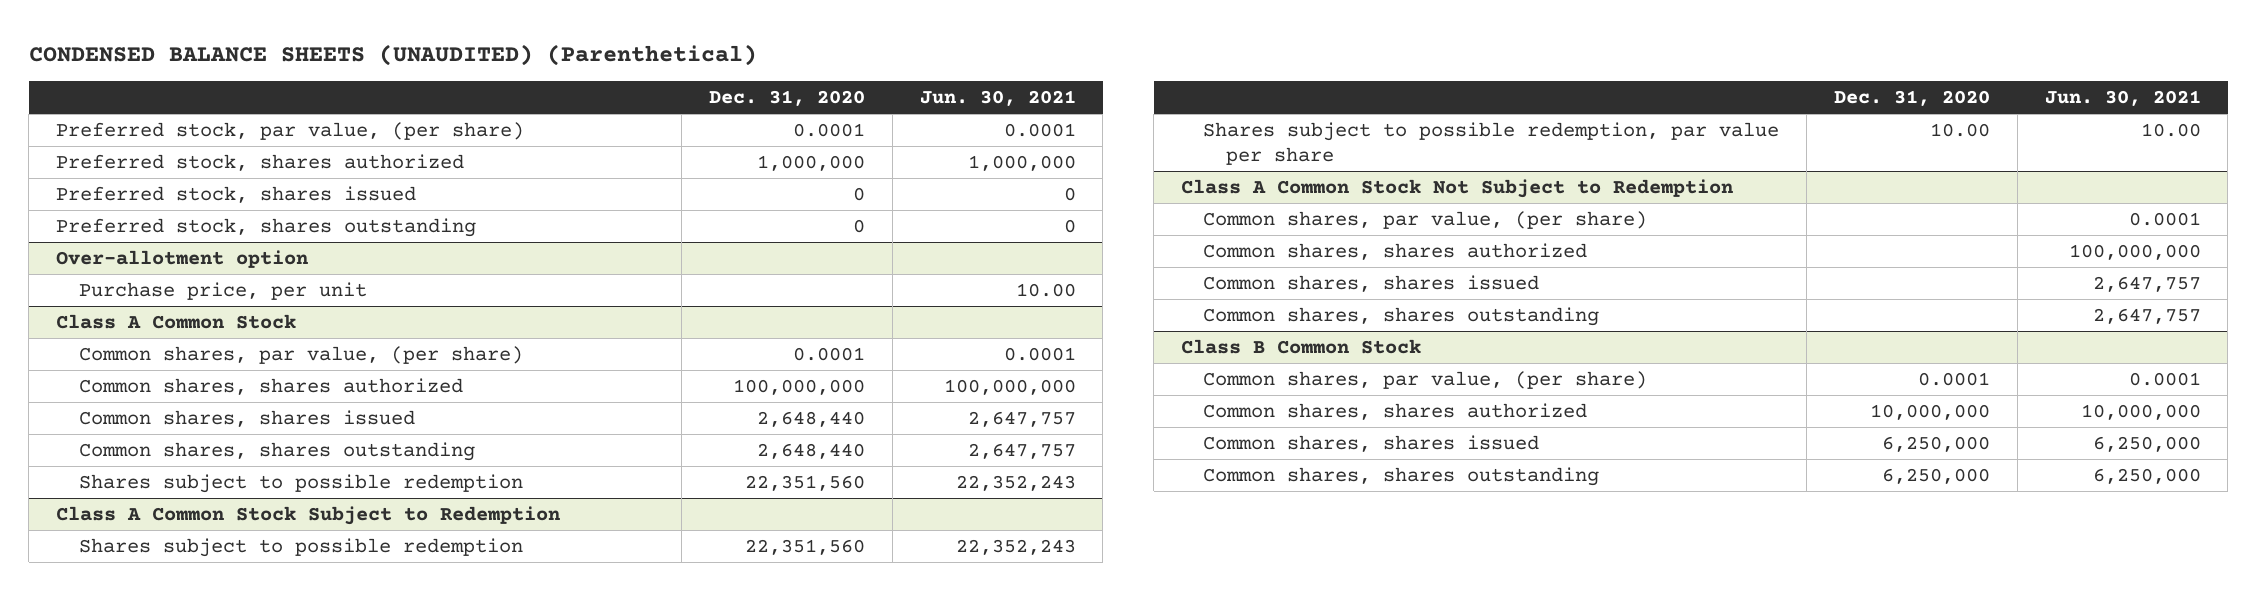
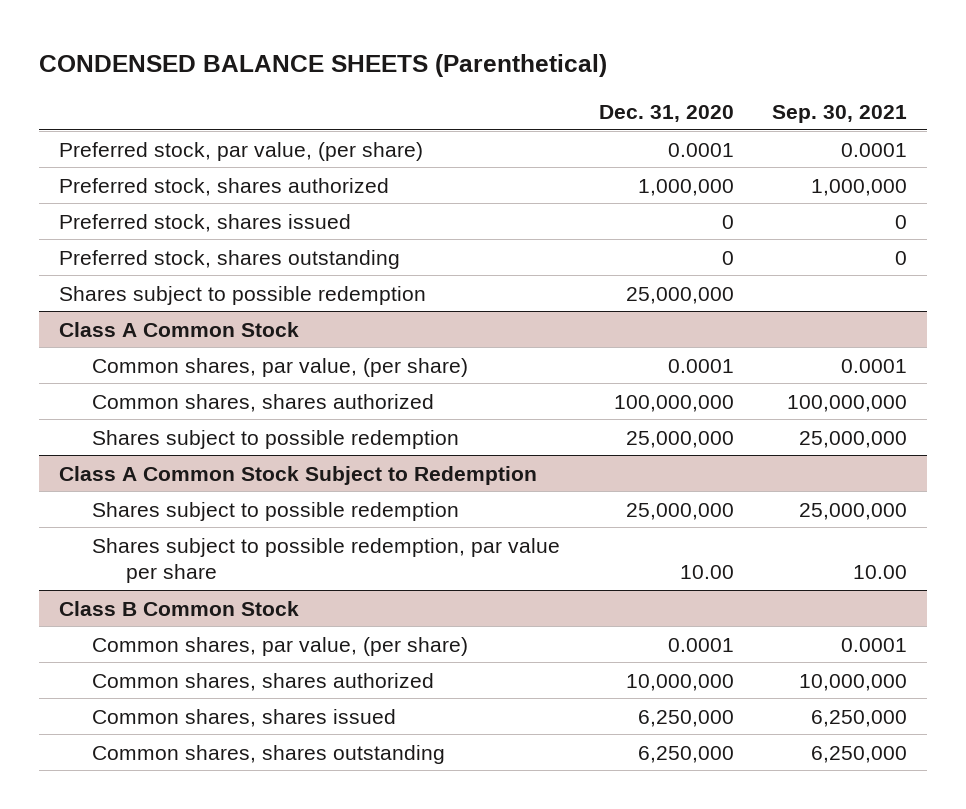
- CONDENSED BALANCE SHEETS (UNAUDITED) (Parenthetical)
+ CONDENSED BALANCE SHEETS (Parenthetical)
- | Dec. 31, 2020 | Jun. 30, 2021
+ | Dec. 31, 2020 | Sep. 30, 2021
- Over-allotment option
- Purchase price, per unit | | 10.00
+ Shares subject to possible redemption | 25,000,000 |
@ Class A Common Stock
- Common shares, shares issued | 2,648,440 | 2,647,757
- Common shares, shares outstanding | 2,648,440 | 2,647,757
- Shares subject to possible redemption | 22,351,560 | 22,352,243
+ Shares subject to possible redemption | 25,000,000 | 25,000,000
@ Class A Common Stock Subject to Redemption
- Shares subject to possible redemption | 22,351,560 | 22,352,243
+ Shares subject to possible redemption | 25,000,000 | 25,000,000
- Class A Common Stock Not Subject to Redemption
- Common shares, par value, (per share) | | 0.0001
- Common shares, shares authorized | | 100,000,000
- Common shares, shares issued | | 2,647,757
- Common shares, shares outstanding | | 2,647,757

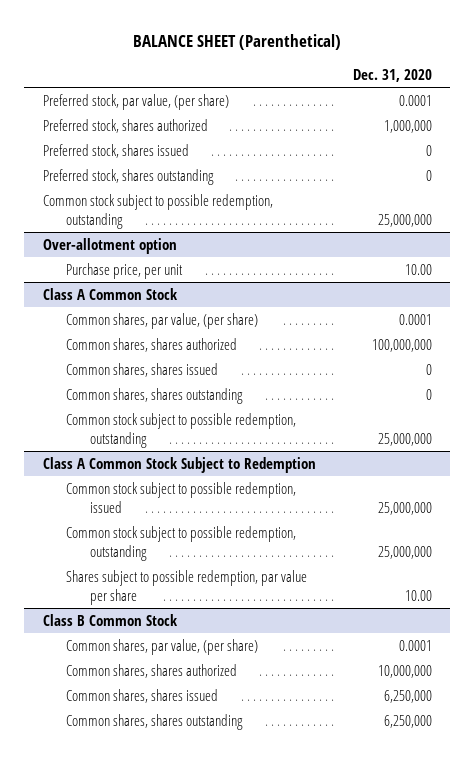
- CONDENSED BALANCE SHEETS (Parenthetical)
+ BALANCE SHEET (Parenthetical)
- | Dec. 31, 2020 | Sep. 30, 2021
+ | Dec. 31, 2020
- Shares subject to possible redemption | 25,000,000 |
+ Common stock subject to possible redemption, outstanding | 25,000,000
+ Over-allotment option
+ Purchase price, per unit | 10.00
@ Class A Common Stock
- Shares subject to possible redemption | 25,000,000 | 25,000,000
+ Common shares, shares issued | 0
+ Common shares, shares outstanding | 0
+ Common stock subject to possible redemption, outstanding | 25,000,000
@ Class A Common Stock Subject to Redemption
- Shares subject to possible redemption | 25,000,000 | 25,000,000
+ Common stock subject to possible redemption, issued | 25,000,000
+ Common stock subject to possible redemption, outstanding | 25,000,000

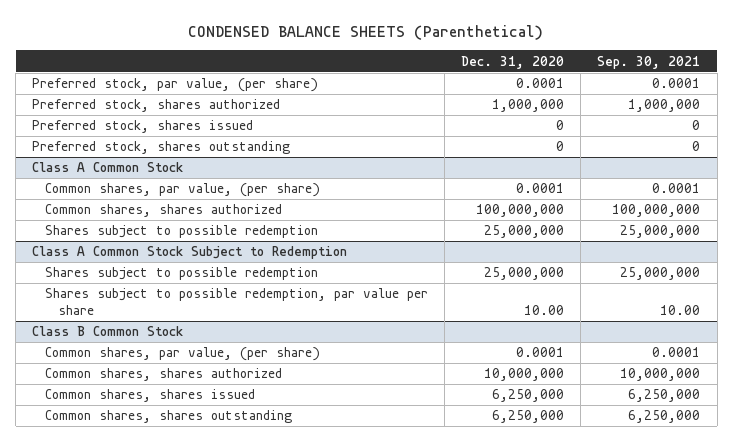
- BALANCE SHEET (Parenthetical)
+ CONDENSED BALANCE SHEETS (Parenthetical)
- | Dec. 31, 2020
+ | Dec. 31, 2020 | Sep. 30, 2021
- Common stock subject to possible redemption, outstanding | 25,000,000
- Over-allotment option
- Purchase price, per unit | 10.00
@ Class A Common Stock
- Common shares, shares issued | 0
- Common shares, shares outstanding | 0
- Common stock subject to possible redemption, outstanding | 25,000,000
+ Shares subject to possible redemption | 25,000,000 | 25,000,000
@ Class A Common Stock Subject to Redemption
- Common stock subject to possible redemption, issued | 25,000,000
- Common stock subject to possible redemption, outstanding | 25,000,000
+ Shares subject to possible redemption | 25,000,000 | 25,000,000

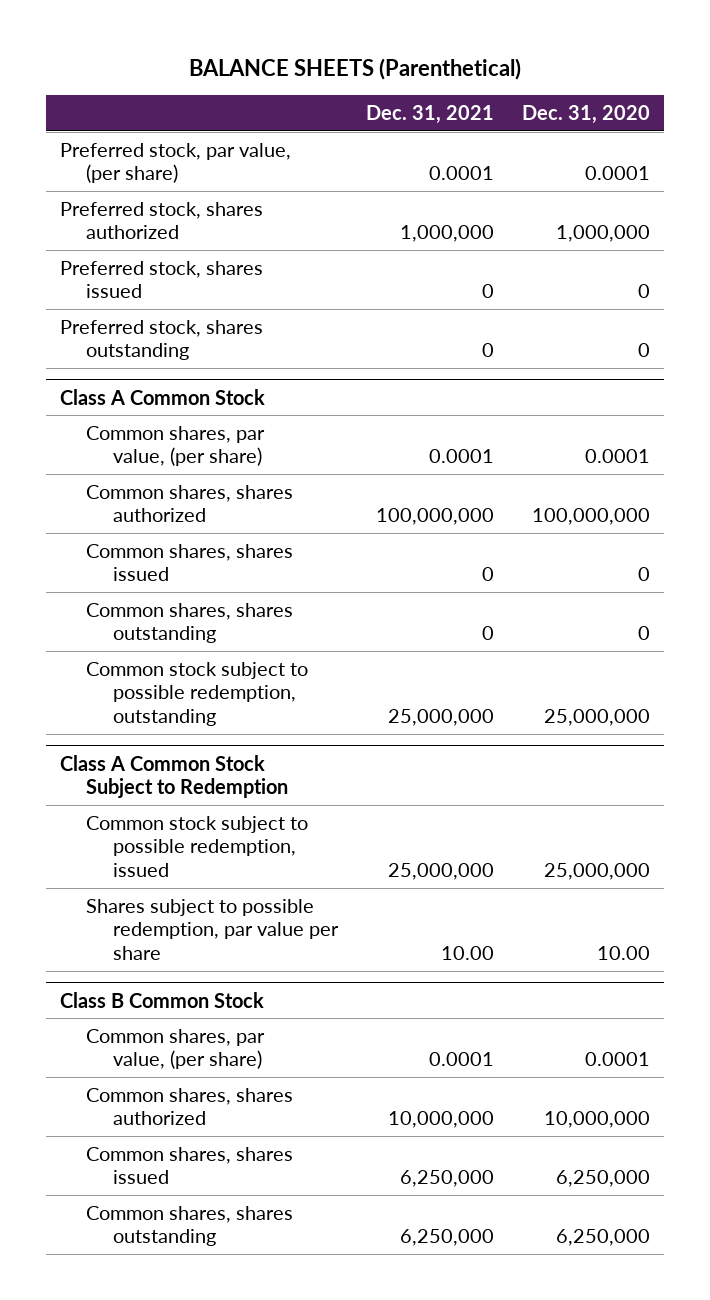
- CONDENSED BALANCE SHEETS (Parenthetical)
+ BALANCE SHEETS (Parenthetical)
- | Dec. 31, 2020 | Sep. 30, 2021
+ | Dec. 31, 2021 | Dec. 31, 2020
@ Class A Common Stock
- Shares subject to possible redemption | 25,000,000 | 25,000,000
+ Common shares, shares issued | 0 | 0
+ Common shares, shares outstanding | 0 | 0
+ Common stock subject to possible redemption, outstanding | 25,000,000 | 25,000,000
@ Class A Common Stock Subject to Redemption
- Shares subject to possible redemption | 25,000,000 | 25,000,000
+ Common stock subject to possible redemption, issued | 25,000,000 | 25,000,000

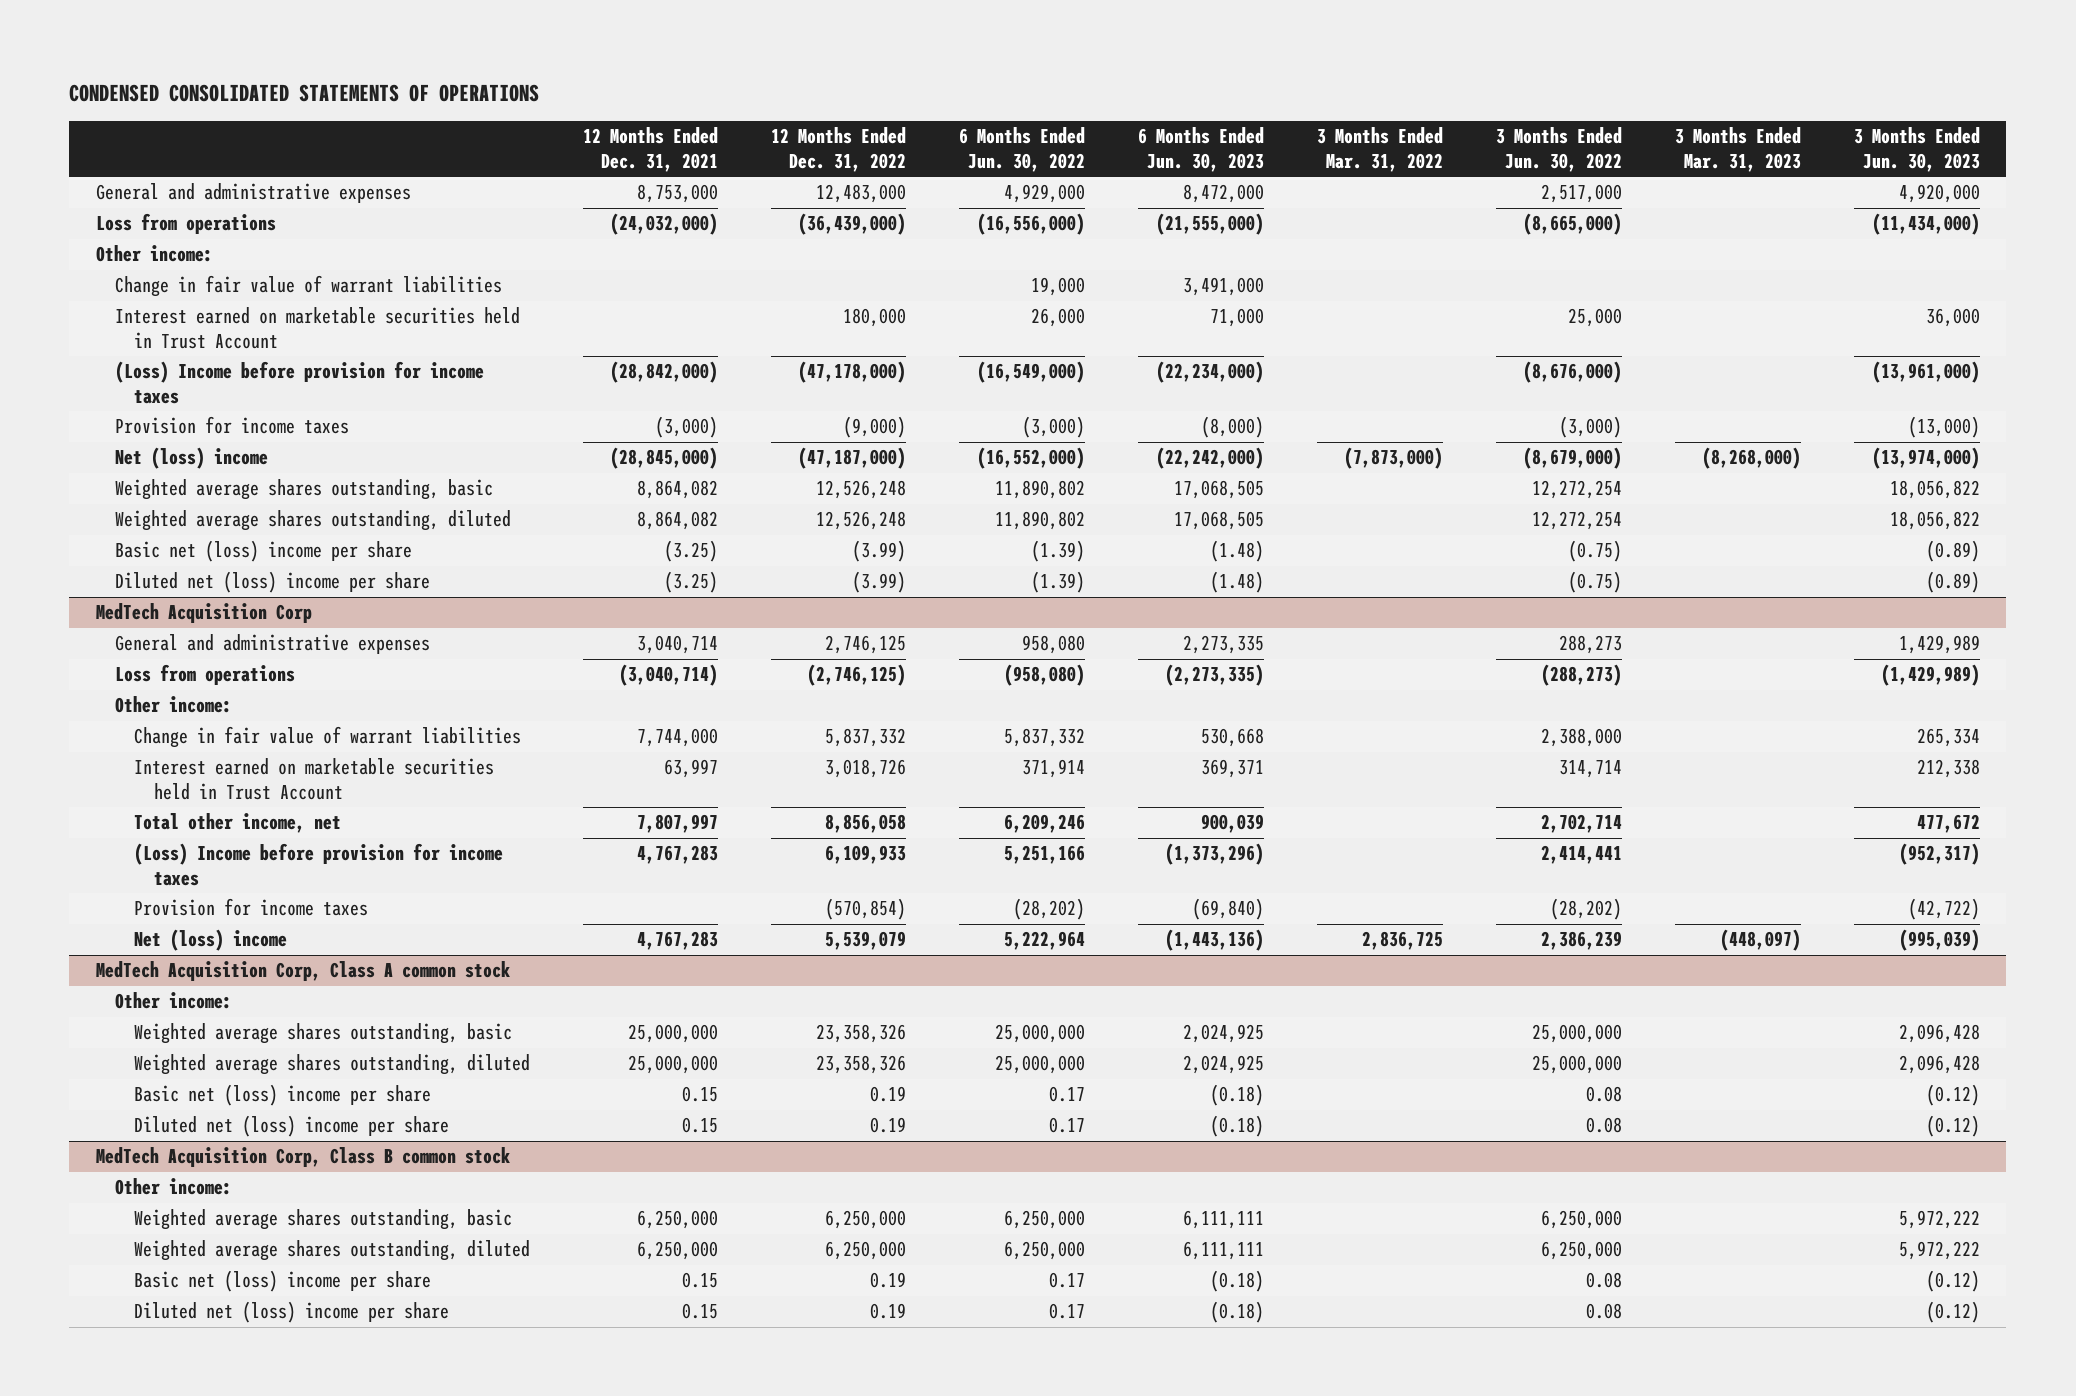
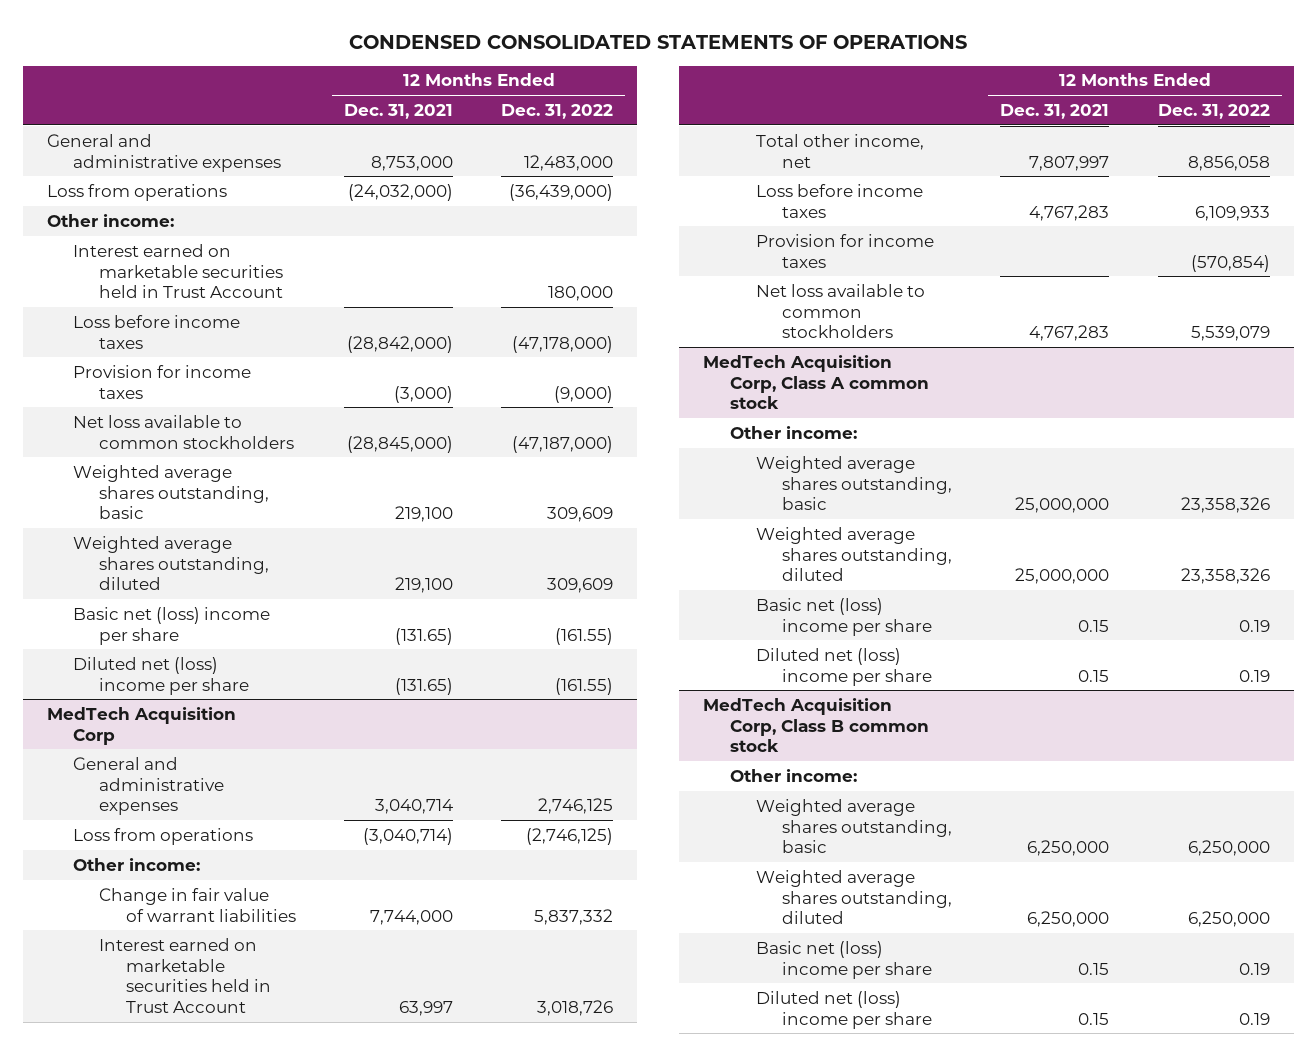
- | 12 Months Ended Dec. 31, 2021 | 12 Months Ended Dec. 31, 2022 | 6 Months Ended Jun. 30, 2022 | 6 Months Ended Jun. 30, 2023 | 3 Months Ended Mar. 31, 2022 | 3 Months Ended Jun. 30, 2022 | 3 Months Ended Mar. 31, 2023 | 3 Months Ended Jun. 30, 2023
+ | 12 Months Ended Dec. 31, 2021 | 12 Months Ended Dec. 31, 2022
- Change in fair value of warrant liabilities | | | 19,000 | 3,491,000 | | | |
- (Loss) Income before provision for income taxes | (28,842,000) | (47,178,000) | (16,549,000) | (22,234,000) | | (8,676,000) | | (13,961,000)
+ Loss before income taxes | (28,842,000) | (47,178,000)
- Net (loss) income | (28,845,000) | (47,187,000) | (16,552,000) | (22,242,000) | (7,873,000) | (8,679,000) | (8,268,000) | (13,974,000)
- Weighted average shares outstanding, basic | 8,864,082 | 12,526,248 | 11,890,802 | 17,068,505 | | 12,272,254 | | 18,056,822
- Weighted average shares outstanding, diluted | 8,864,082 | 12,526,248 | 11,890,802 | 17,068,505 | | 12,272,254 | | 18,056,822
- Basic net (loss) income per share | (3.25) | (3.99) | (1.39) | (1.48) | | (0.75) | | (0.89)
- Diluted net (loss) income per share | (3.25) | (3.99) | (1.39) | (1.48) | | (0.75) | | (0.89)
+ Net loss available to common stockholders | (28,845,000) | (47,187,000)
+ Weighted average shares outstanding, basic | 219,100 | 309,609
+ Weighted average shares outstanding, diluted | 219,100 | 309,609
+ Basic net (loss) income per share | (131.65) | (161.55)
+ Diluted net (loss) income per share | (131.65) | (161.55)
@ MedTech Acquisition Corp
- (Loss) Income before provision for income taxes | 4,767,283 | 6,109,933 | 5,251,166 | (1,373,296) | | 2,414,441 | | (952,317)
+ Loss before income taxes | 4,767,283 | 6,109,933
- Net (loss) income | 4,767,283 | 5,539,079 | 5,222,964 | (1,443,136) | 2,836,725 | 2,386,239 | (448,097) | (995,039)
+ Net loss available to common stockholders | 4,767,283 | 5,539,079

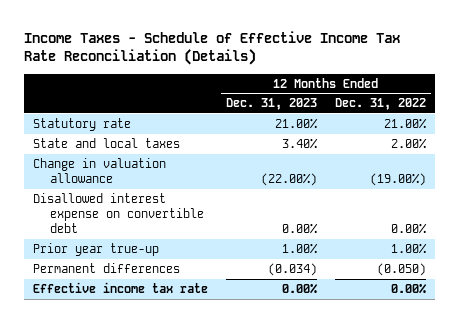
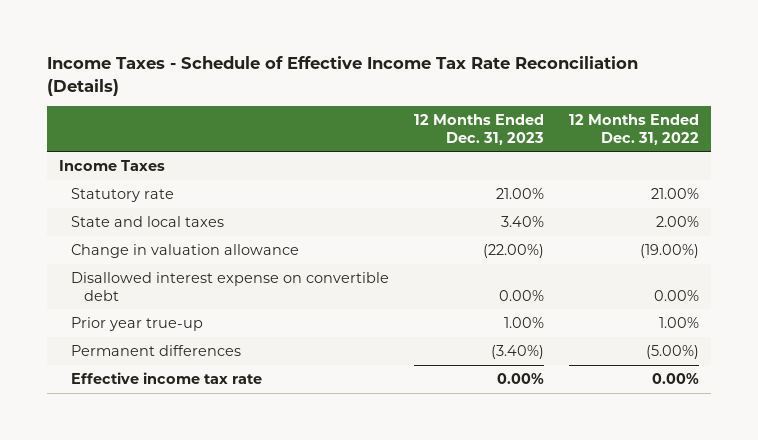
+ Income Taxes
- Permanent differences | (0.034) | (0.050)
+ Permanent differences | (3.40%) | (5.00%)

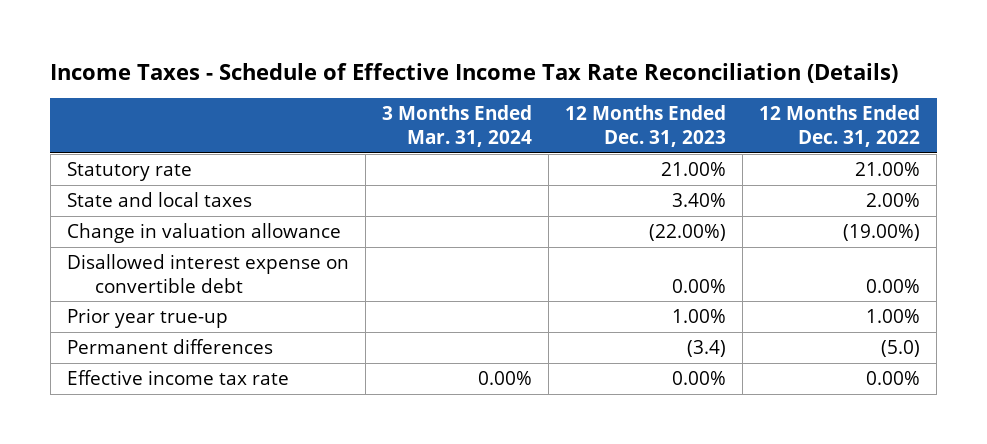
- | 12 Months Ended Dec. 31, 2023 | 12 Months Ended Dec. 31, 2022
+ | 3 Months Ended Mar. 31, 2024 | 12 Months Ended Dec. 31, 2023 | 12 Months Ended Dec. 31, 2022
- Income Taxes
- Permanent differences | (3.40%) | (5.00%)
+ Permanent differences | | (3.4) | (5.0)

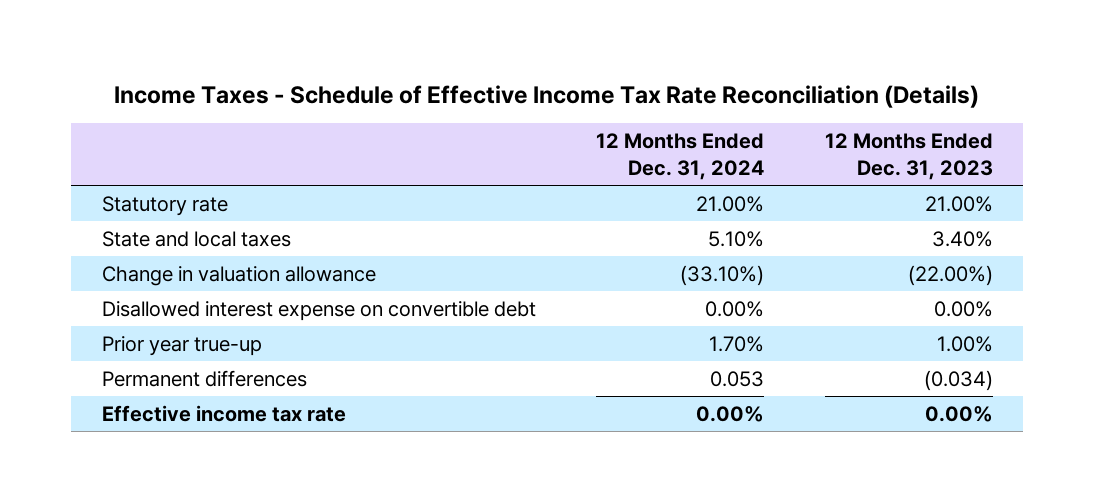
- | 3 Months Ended Mar. 31, 2024 | 12 Months Ended Dec. 31, 2023 | 12 Months Ended Dec. 31, 2022
+ | 12 Months Ended Dec. 31, 2024 | 12 Months Ended Dec. 31, 2023
- Permanent differences | | (3.4) | (5.0)
+ Permanent differences | 0.053 | (0.034)

